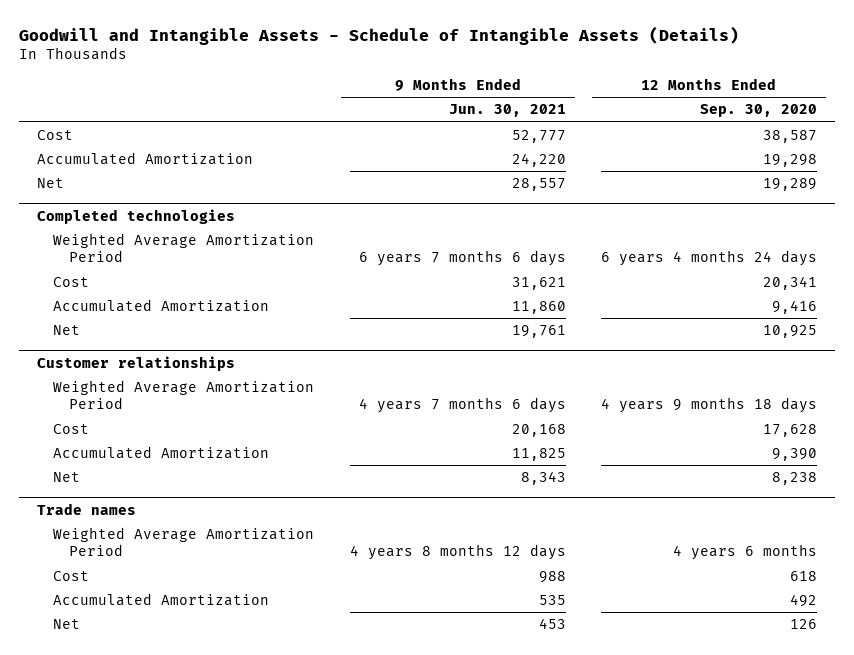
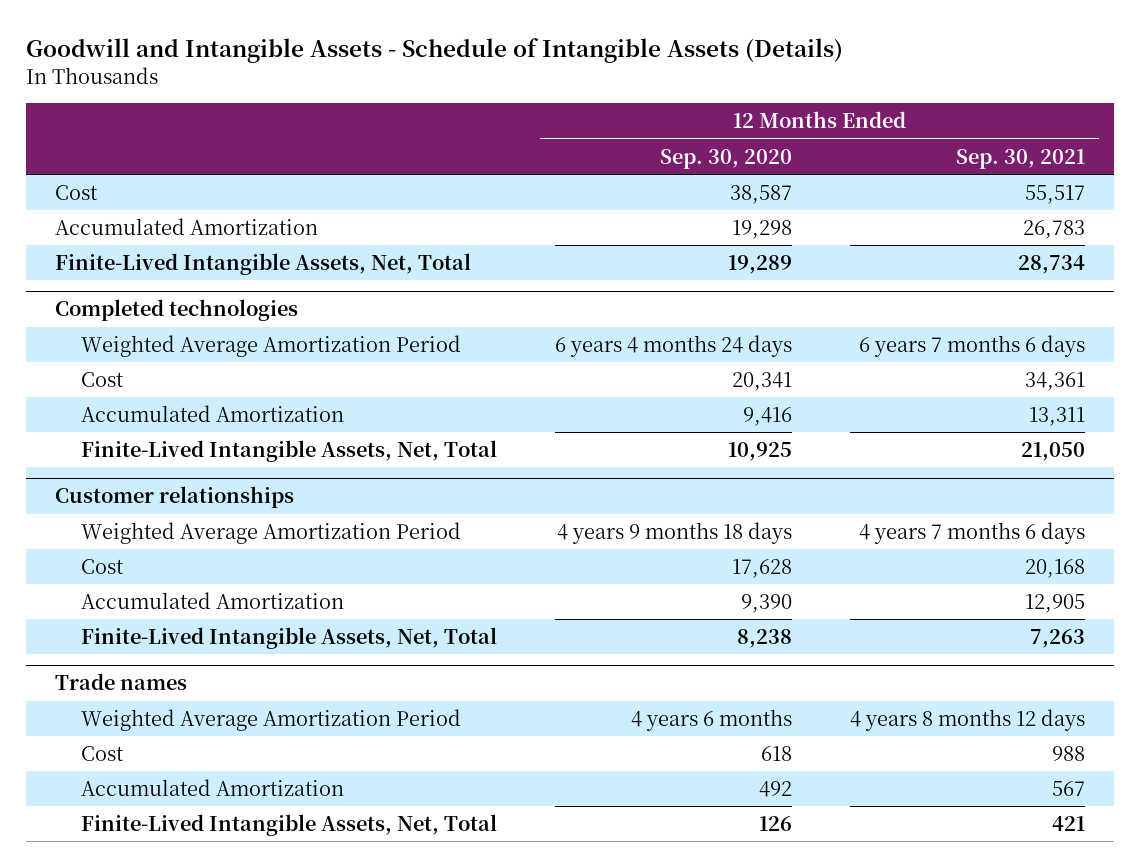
- | 9 Months Ended Jun. 30, 2021 | 12 Months Ended Sep. 30, 2020
+ | 12 Months Ended Sep. 30, 2020 | 12 Months Ended Sep. 30, 2021
- Net | 28,557 | 19,289
+ Finite-Lived Intangible Assets, Net, Total | 19,289 | 28,734
@ Completed technologies
- Net | 19,761 | 10,925
+ Finite-Lived Intangible Assets, Net, Total | 10,925 | 21,050
@ Customer relationships
- Net | 8,343 | 8,238
+ Finite-Lived Intangible Assets, Net, Total | 8,238 | 7,263
@ Trade names
- Net | 453 | 126
+ Finite-Lived Intangible Assets, Net, Total | 126 | 421

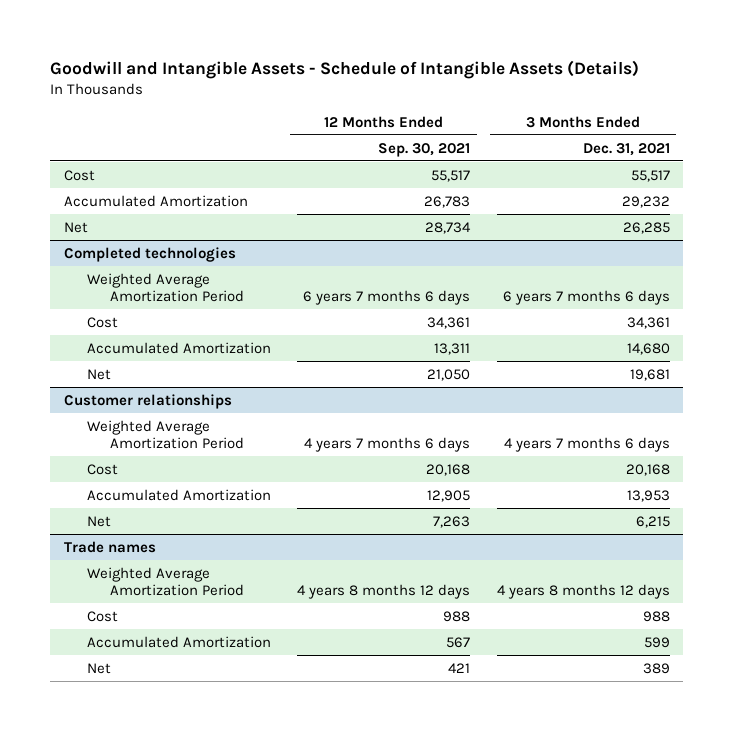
- | 12 Months Ended Sep. 30, 2020 | 12 Months Ended Sep. 30, 2021
+ | 12 Months Ended Sep. 30, 2021 | 3 Months Ended Dec. 31, 2021
- Finite-Lived Intangible Assets, Net, Total | 19,289 | 28,734
+ Net | 28,734 | 26,285
@ Completed technologies
- Finite-Lived Intangible Assets, Net, Total | 10,925 | 21,050
+ Net | 21,050 | 19,681
@ Customer relationships
- Finite-Lived Intangible Assets, Net, Total | 8,238 | 7,263
+ Net | 7,263 | 6,215
@ Trade names
- Finite-Lived Intangible Assets, Net, Total | 126 | 421
+ Net | 421 | 389

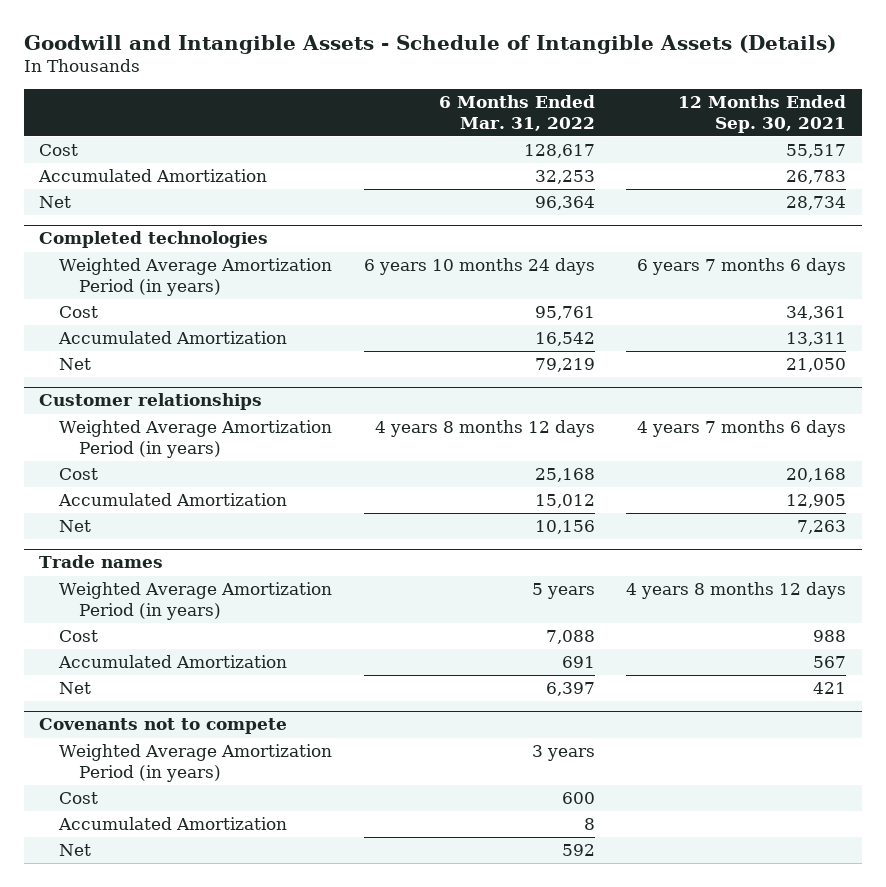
- | 12 Months Ended Sep. 30, 2021 | 3 Months Ended Dec. 31, 2021
+ | 6 Months Ended Mar. 31, 2022 | 12 Months Ended Sep. 30, 2021
@ Completed technologies
- Weighted Average Amortization Period | 6 years 7 months 6 days | 6 years 7 months 6 days
+ Weighted Average Amortization Period (in years) | 6 years 10 months 24 days | 6 years 7 months 6 days
@ Customer relationships
- Weighted Average Amortization Period | 4 years 7 months 6 days | 4 years 7 months 6 days
+ Weighted Average Amortization Period (in years) | 4 years 8 months 12 days | 4 years 7 months 6 days
@ Trade names
- Weighted Average Amortization Period | 4 years 8 months 12 days | 4 years 8 months 12 days
+ Weighted Average Amortization Period (in years) | 5 years | 4 years 8 months 12 days
+ Covenants not to compete
+ Weighted Average Amortization Period (in years) | 3 years |
+ Cost | 600 |
+ Accumulated Amortization | 8 |
+ Net | 592 |

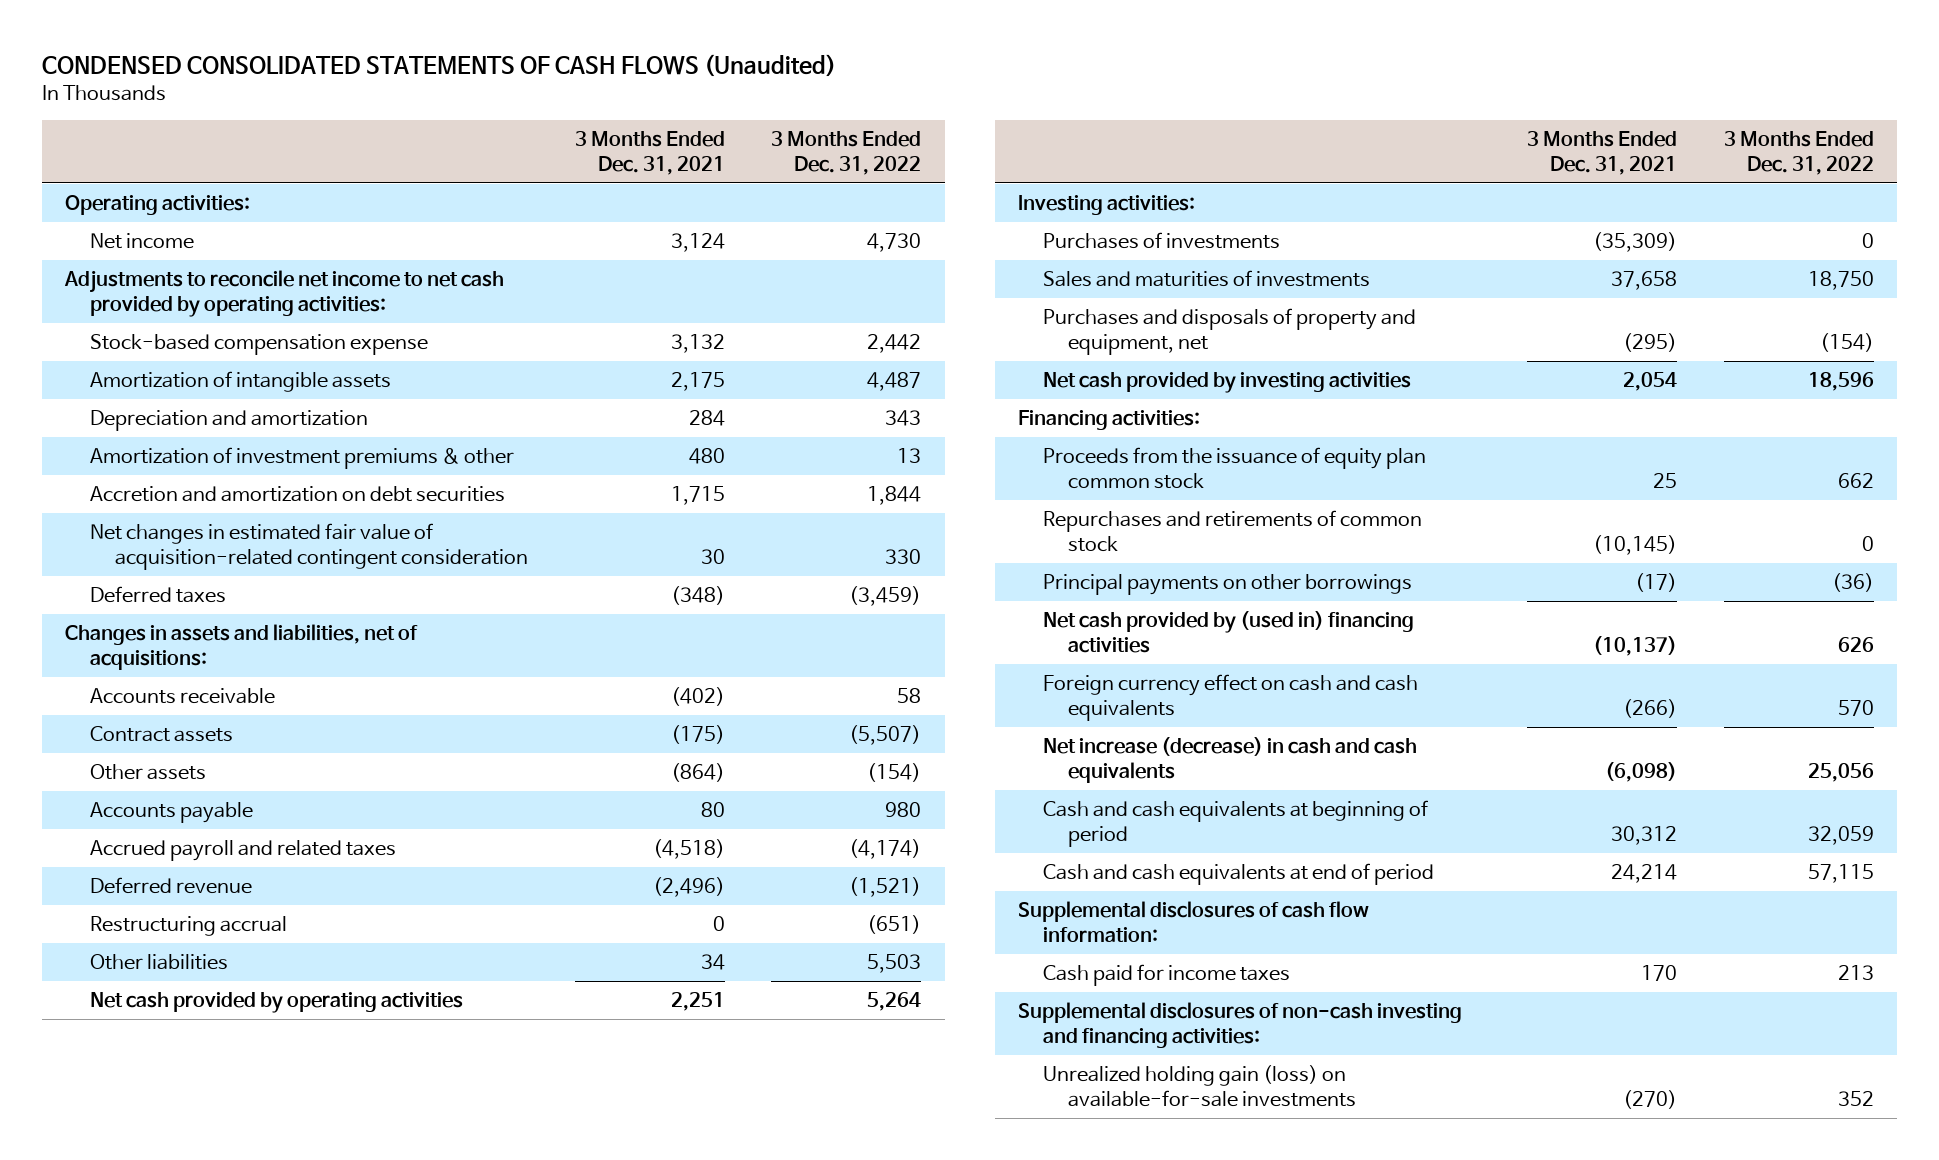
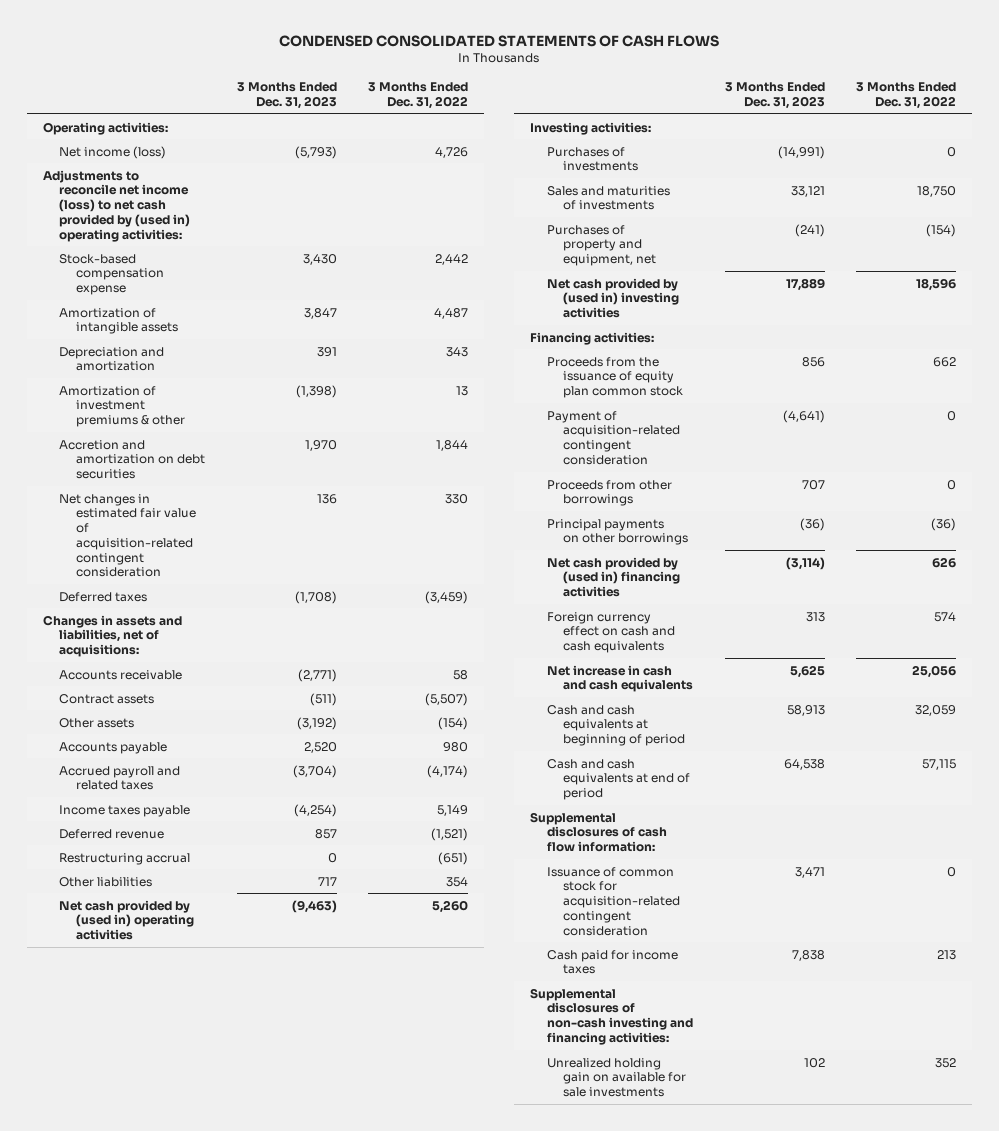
- CONDENSED CONSOLIDATED STATEMENTS OF CASH FLOWS (Unaudited)
+ CONDENSED CONSOLIDATED STATEMENTS OF CASH FLOWS
- | 3 Months Ended Dec. 31, 2021 | 3 Months Ended Dec. 31, 2022
+ | 3 Months Ended Dec. 31, 2023 | 3 Months Ended Dec. 31, 2022
- Net income | 3,124 | 4,730
- Adjustments to reconcile net income to net cash provided by operating activities:
+ Net income (loss) | (5,793) | 4,726
+ Adjustments to reconcile net income (loss) to net cash provided by (used in) operating activities:
+ Income taxes payable | (4,254) | 5,149
- Other liabilities | 34 | 5,503
- Net cash provided by operating activities | 2,251 | 5,264
+ Other liabilities | 717 | 354
+ Net cash provided by (used in) operating activities | (9,463) | 5,260
- Purchases and disposals of property and equipment, net | (295) | (154)
- Net cash provided by investing activities | 2,054 | 18,596
+ Purchases of property and equipment, net | (241) | (154)
+ Net cash provided by (used in) investing activities | 17,889 | 18,596
- Repurchases and retirements of common stock | (10,145) | 0
+ Payment of acquisition-related contingent consideration | (4,641) | 0
+ Proceeds from other borrowings | 707 | 0
- Foreign currency effect on cash and cash equivalents | (266) | 570
- Net increase (decrease) in cash and cash equivalents | (6,098) | 25,056
+ Foreign currency effect on cash and cash equivalents | 313 | 574
+ Net increase in cash and cash equivalents | 5,625 | 25,056
+ Issuance of common stock for acquisition-related contingent consideration | 3,471 | 0
- Unrealized holding gain (loss) on available-for-sale investments | (270) | 352
+ Unrealized holding gain on available for sale investments | 102 | 352

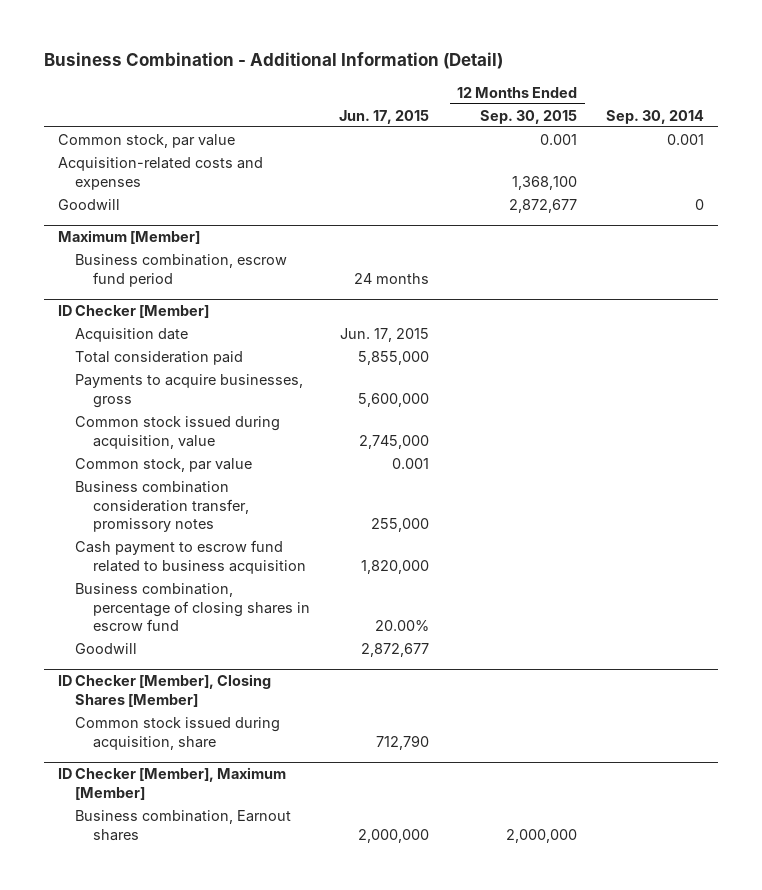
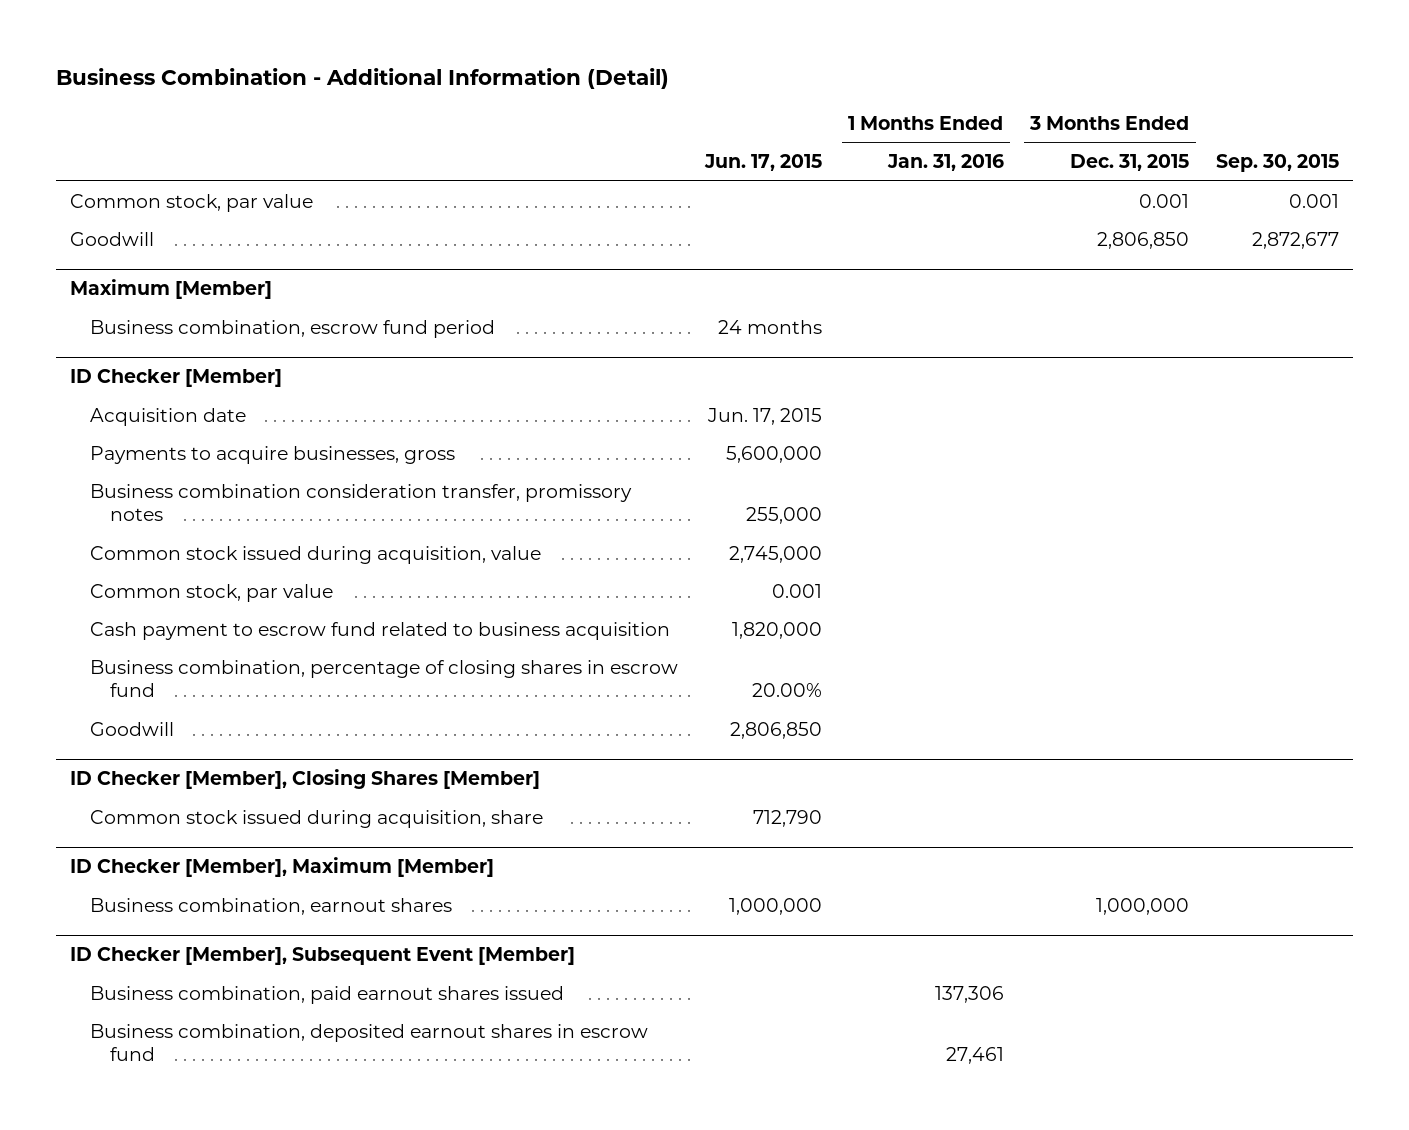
- | Jun. 17, 2015 | 12 Months Ended Sep. 30, 2015 | Sep. 30, 2014
+ | Jun. 17, 2015 | 1 Months Ended Jan. 31, 2016 | 3 Months Ended Dec. 31, 2015 | Sep. 30, 2015
- Acquisition-related costs and expenses | | 1,368,100 |
@ ID Checker [Member]
- Total consideration paid | 5,855,000 | |
moved up: Business combination consideration transfer, promissory notes | 255,000 | | |
- Goodwill | 2,872,677 | |
+ Goodwill | 2,806,850 | | |
@ ID Checker [Member], Maximum [Member]
- Business combination, Earnout shares | 2,000,000 | 2,000,000 |
+ Business combination, earnout shares | 1,000,000 | | 1,000,000 |
+ ID Checker [Member], Subsequent Event [Member]
+ Business combination, paid earnout shares issued | | 137,306 | |
+ Business combination, deposited earnout shares in escrow fund | | 27,461 | |

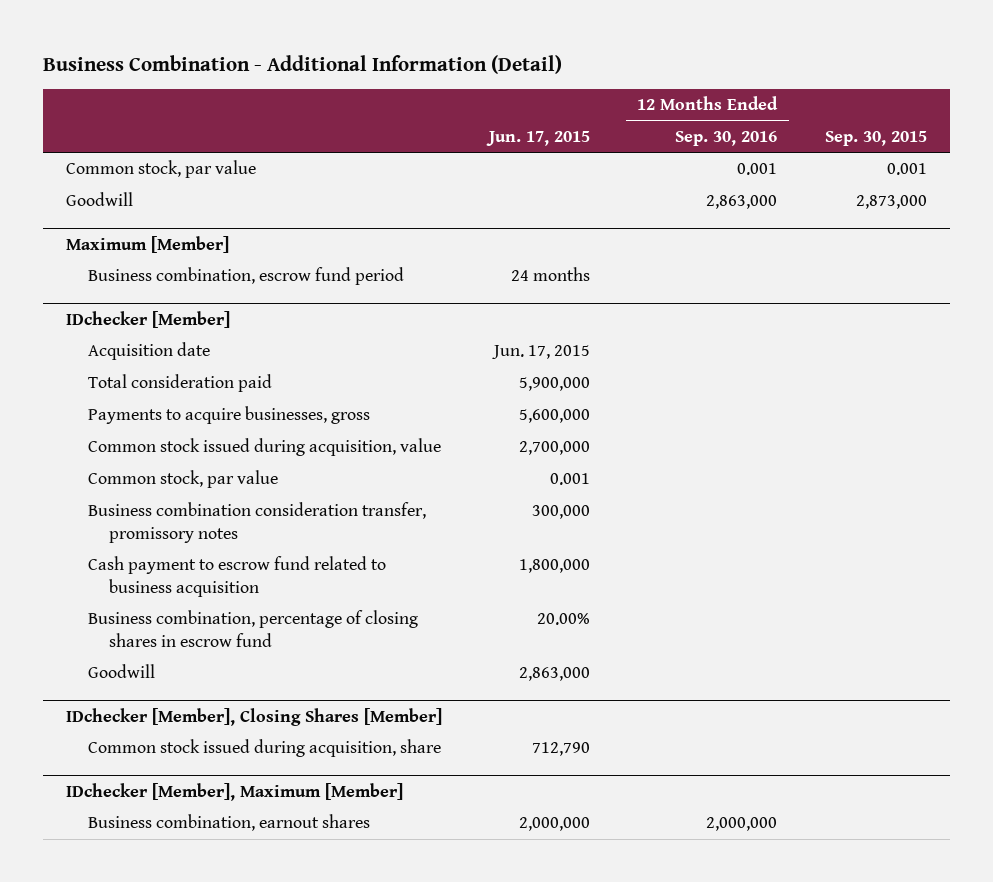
- | Jun. 17, 2015 | 1 Months Ended Jan. 31, 2016 | 3 Months Ended Dec. 31, 2015 | Sep. 30, 2015
+ | Jun. 17, 2015 | 12 Months Ended Sep. 30, 2016 | Sep. 30, 2015
- Goodwill | | | 2,806,850 | 2,872,677
+ Goodwill | | 2,863,000 | 2,873,000
- ID Checker [Member]
+ IDchecker [Member]
+ Total consideration paid | 5,900,000 | |
- Business combination consideration transfer, promissory notes | 255,000 | | |
- Common stock issued during acquisition, value | 2,745,000 | | |
+ Common stock issued during acquisition, value | 2,700,000 | |
- Cash payment to escrow fund related to business acquisition | 1,820,000 | | |
+ Business combination consideration transfer, promissory notes | 300,000 | |
+ Cash payment to escrow fund related to business acquisition | 1,800,000 | |
- Goodwill | 2,806,850 | | |
- ID Checker [Member], Closing Shares [Member]
+ Goodwill | 2,863,000 | |
+ IDchecker [Member], Closing Shares [Member]
- ID Checker [Member], Maximum [Member]
- Business combination, earnout shares | 1,000,000 | | 1,000,000 |
- ID Checker [Member], Subsequent Event [Member]
- Business combination, paid earnout shares issued | | 137,306 | |
- Business combination, deposited earnout shares in escrow fund | | 27,461 | |
+ IDchecker [Member], Maximum [Member]
+ Business combination, earnout shares | 2,000,000 | 2,000,000 |

